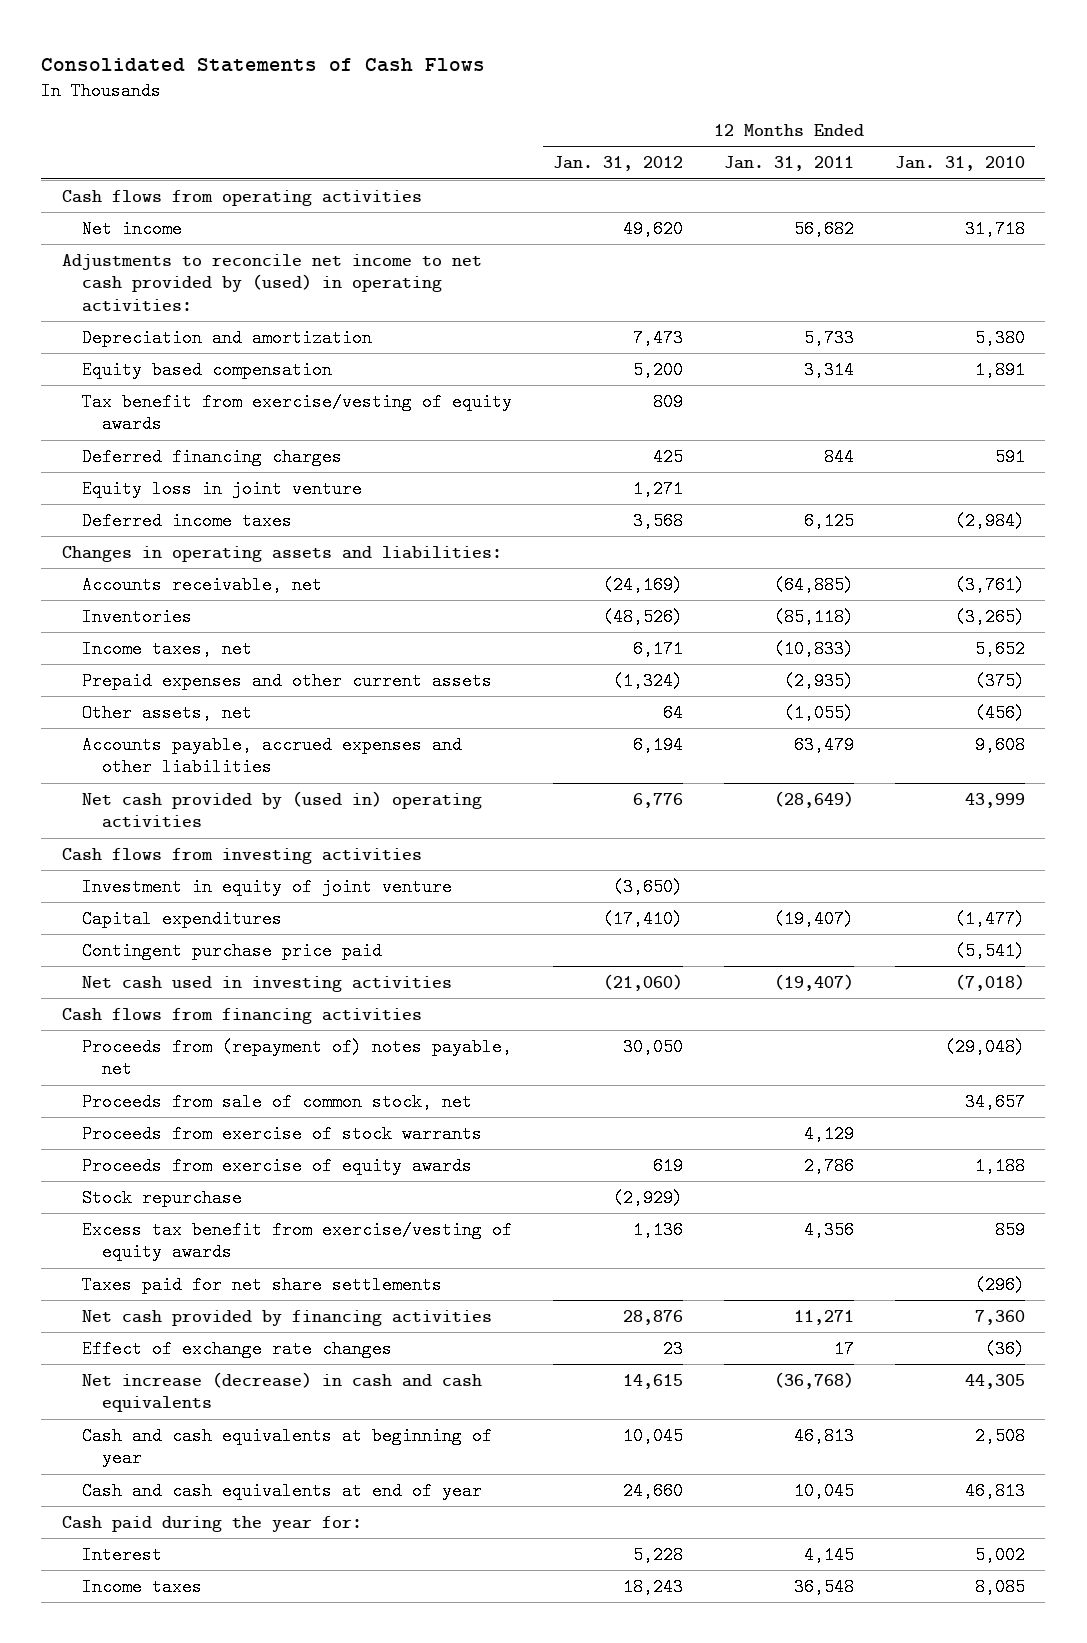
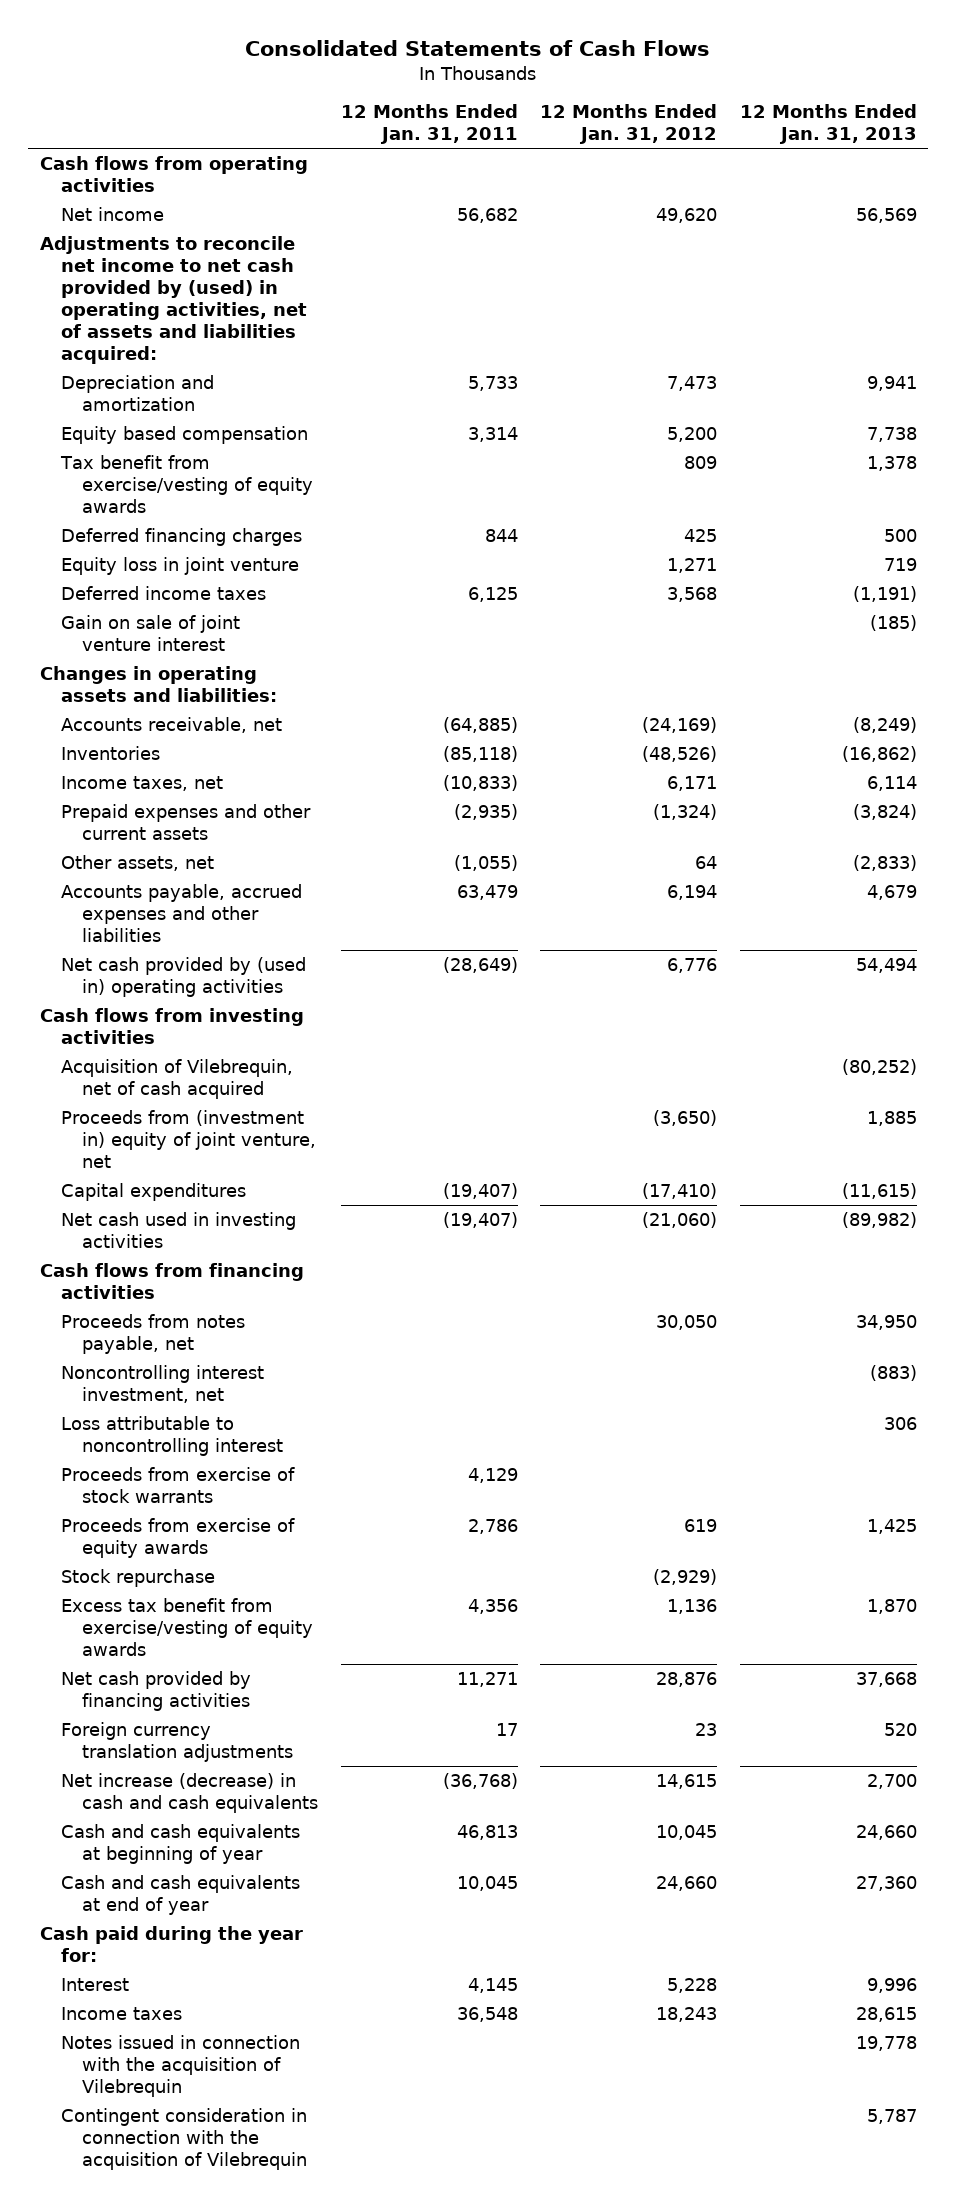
- | 12 Months Ended Jan. 31, 2012 | 12 Months Ended Jan. 31, 2011 | 12 Months Ended Jan. 31, 2010
+ | 12 Months Ended Jan. 31, 2011 | 12 Months Ended Jan. 31, 2012 | 12 Months Ended Jan. 31, 2013
- Adjustments to reconcile net income to net cash provided by (used) in operating activities:
+ Adjustments to reconcile net income to net cash provided by (used) in operating activities, net of assets and liabilities acquired:
+ Gain on sale of joint venture interest | | | (185)
- Investment in equity of joint venture | (3,650) | |
+ Acquisition of Vilebrequin, net of cash acquired | | | (80,252)
+ Proceeds from (investment in) equity of joint venture, net | | (3,650) | 1,885
- Contingent purchase price paid | | | (5,541)
- Proceeds from (repayment of) notes payable, net | 30,050 | | (29,048)
- Proceeds from sale of common stock, net | | | 34,657
+ Proceeds from notes payable, net | | 30,050 | 34,950
+ Noncontrolling interest investment, net | | | (883)
+ Loss attributable to noncontrolling interest | | | 306
- Taxes paid for net share settlements | | | (296)
- Effect of exchange rate changes | 23 | 17 | (36)
+ Foreign currency translation adjustments | 17 | 23 | 520
+ Notes issued in connection with the acquisition of Vilebrequin | | | 19,778
+ Contingent consideration in connection with the acquisition of Vilebrequin | | | 5,787

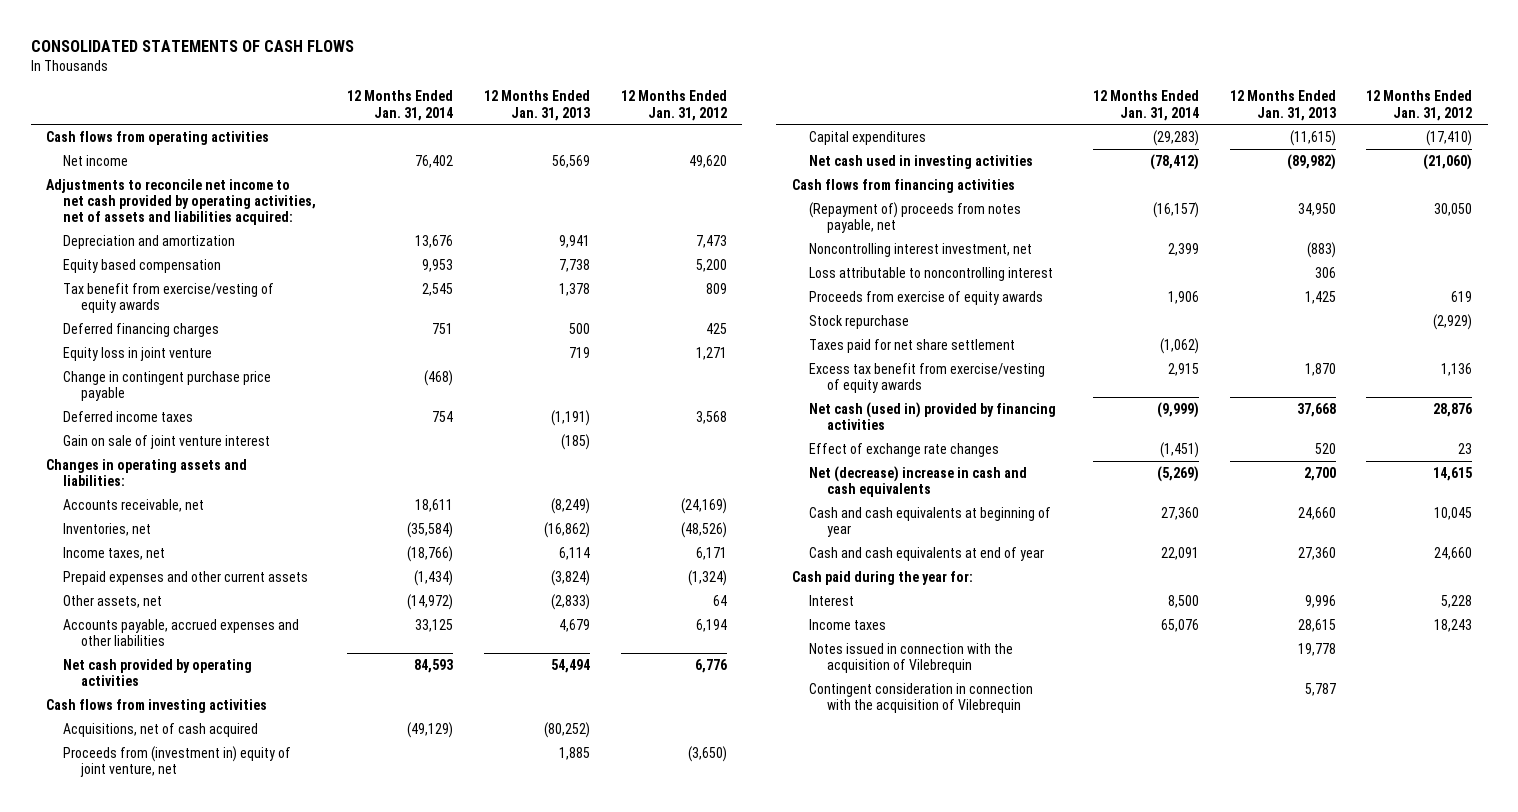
- Consolidated Statements of Cash Flows
+ CONSOLIDATED STATEMENTS OF CASH FLOWS
- | 12 Months Ended Jan. 31, 2011 | 12 Months Ended Jan. 31, 2012 | 12 Months Ended Jan. 31, 2013
+ | 12 Months Ended Jan. 31, 2014 | 12 Months Ended Jan. 31, 2013 | 12 Months Ended Jan. 31, 2012
- Adjustments to reconcile net income to net cash provided by (used) in operating activities, net of assets and liabilities acquired:
+ Adjustments to reconcile net income to net cash provided by operating activities, net of assets and liabilities acquired:
+ Change in contingent purchase price payable | (468) | |
- Inventories | (85,118) | (48,526) | (16,862)
+ Inventories, net | (35,584) | (16,862) | (48,526)
- Net cash provided by (used in) operating activities | (28,649) | 6,776 | 54,494
+ Net cash provided by operating activities | 84,593 | 54,494 | 6,776
- Acquisition of Vilebrequin, net of cash acquired | | | (80,252)
+ Acquisitions, net of cash acquired | (49,129) | (80,252) |
- Proceeds from notes payable, net | | 30,050 | 34,950
+ (Repayment of) proceeds from notes payable, net | (16,157) | 34,950 | 30,050
- Proceeds from exercise of stock warrants | 4,129 | |
+ Taxes paid for net share settlement | (1,062) | |
- Net cash provided by financing activities | 11,271 | 28,876 | 37,668
- Foreign currency translation adjustments | 17 | 23 | 520
- Net increase (decrease) in cash and cash equivalents | (36,768) | 14,615 | 2,700
+ Net cash (used in) provided by financing activities | (9,999) | 37,668 | 28,876
+ Effect of exchange rate changes | (1,451) | 520 | 23
+ Net (decrease) increase in cash and cash equivalents | (5,269) | 2,700 | 14,615

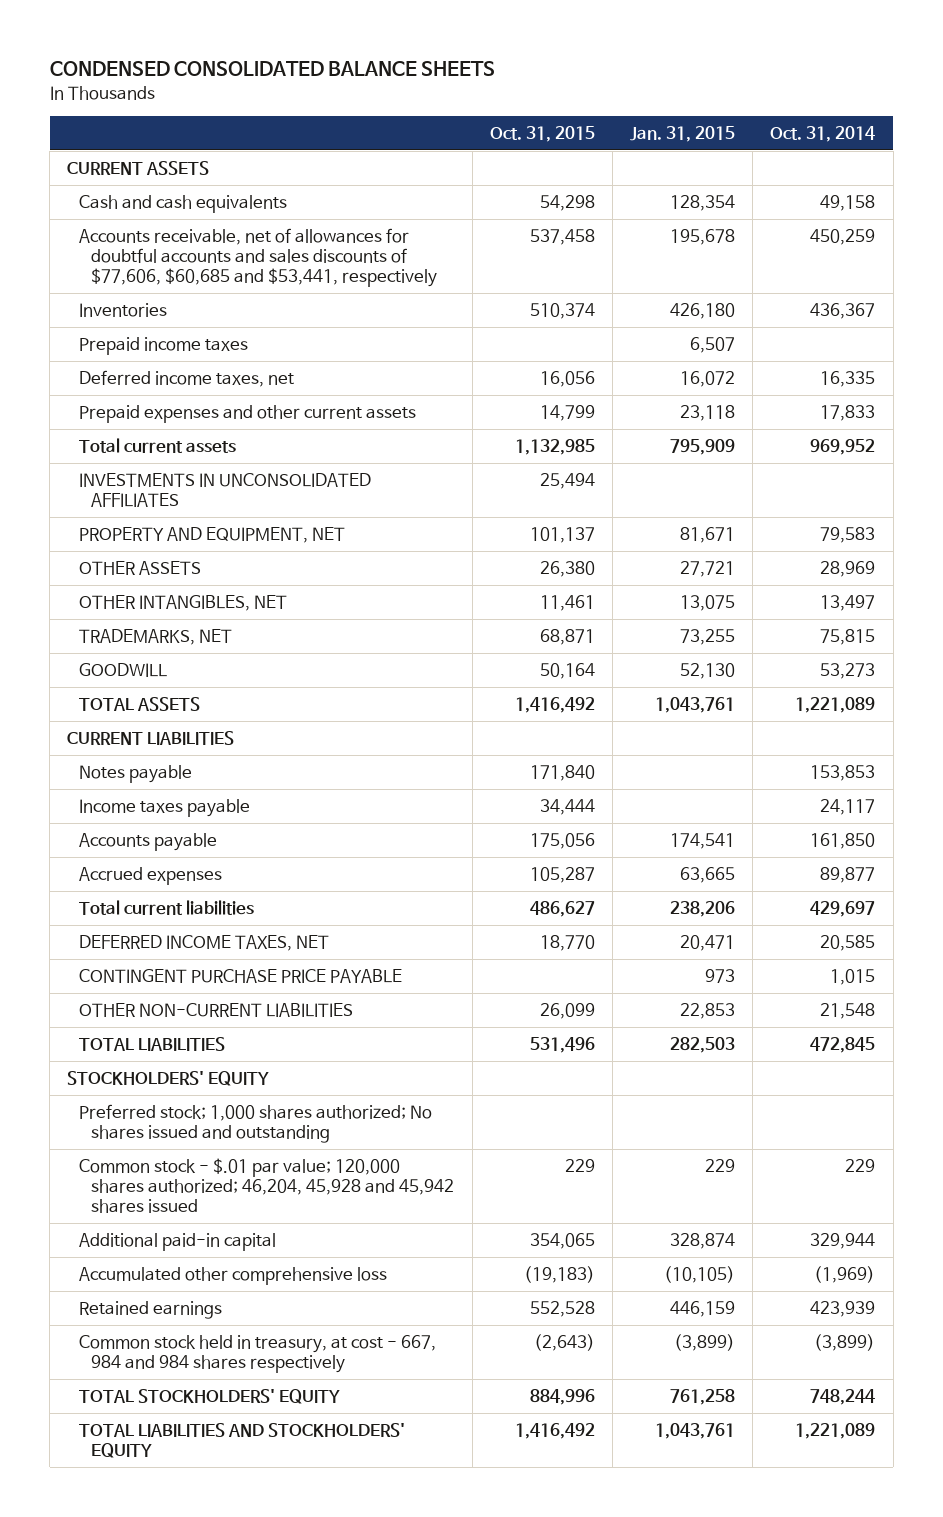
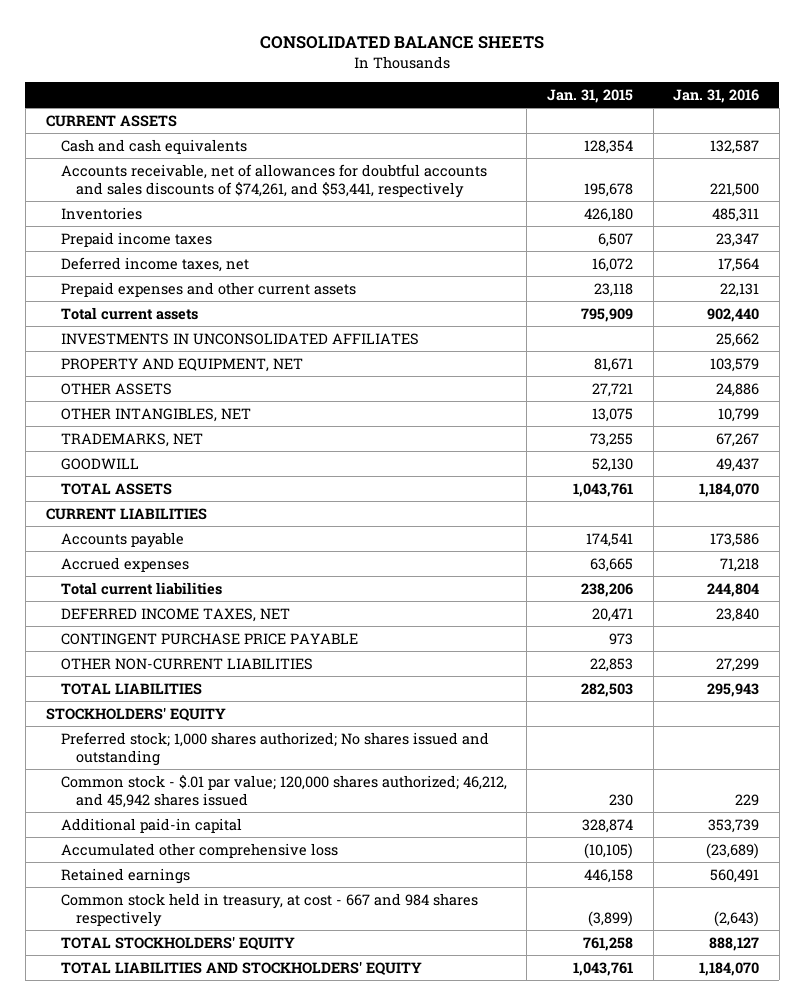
- CONDENSED CONSOLIDATED BALANCE SHEETS
+ CONSOLIDATED BALANCE SHEETS
- | Oct. 31, 2015 | Jan. 31, 2015 | Oct. 31, 2014
+ | Jan. 31, 2015 | Jan. 31, 2016
- Accounts receivable, net of allowances for doubtful accounts and sales discounts of $77,606, $60,685 and $53,441, respectively | 537,458 | 195,678 | 450,259
+ Accounts receivable, net of allowances for doubtful accounts and sales discounts of $74,261, and $53,441, respectively | 195,678 | 221,500
- Notes payable | 171,840 | | 153,853
- Income taxes payable | 34,444 | | 24,117
- Common stock - $.01 par value; 120,000 shares authorized; 46,204, 45,928 and 45,942 shares issued | 229 | 229 | 229
+ Common stock - $.01 par value; 120,000 shares authorized; 46,212, and 45,942 shares issued | 230 | 229
- Retained earnings | 552,528 | 446,159 | 423,939
- Common stock held in treasury, at cost - 667, 984 and 984 shares respectively | (2,643) | (3,899) | (3,899)
+ Retained earnings | 446,158 | 560,491
+ Common stock held in treasury, at cost - 667 and 984 shares respectively | (3,899) | (2,643)

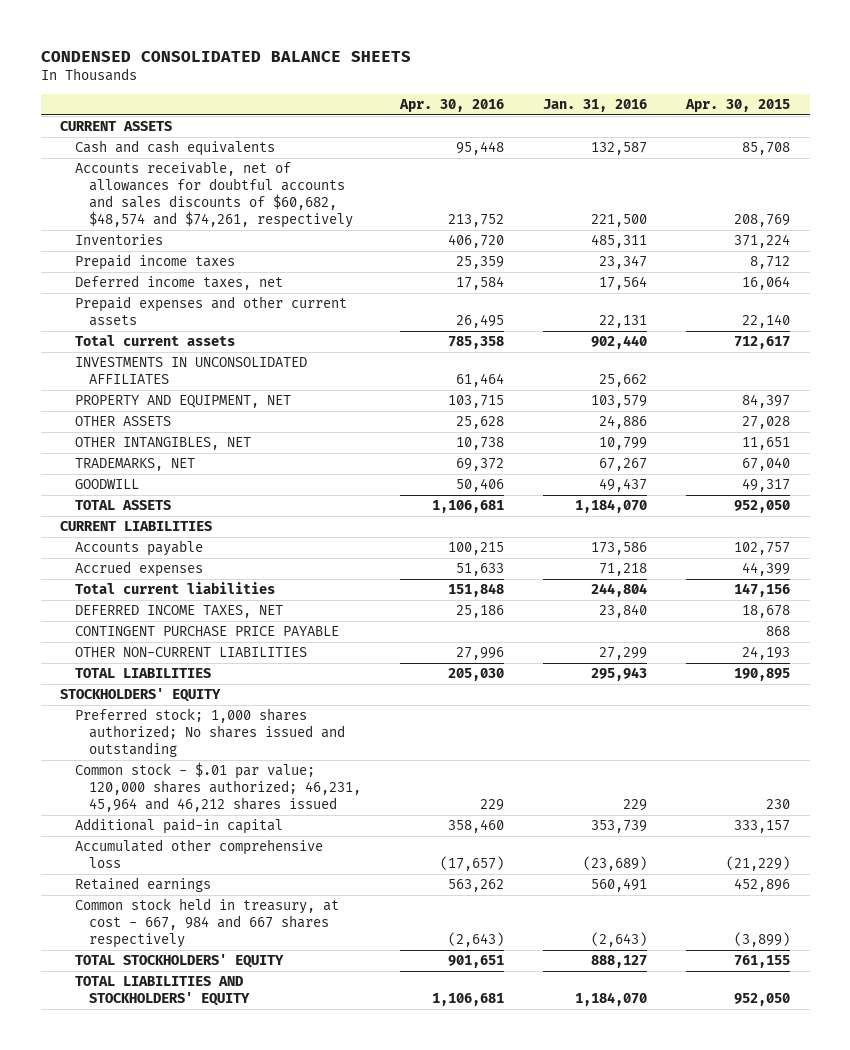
- CONSOLIDATED BALANCE SHEETS
+ CONDENSED CONSOLIDATED BALANCE SHEETS
- | Jan. 31, 2015 | Jan. 31, 2016
+ | Apr. 30, 2016 | Jan. 31, 2016 | Apr. 30, 2015
- Accounts receivable, net of allowances for doubtful accounts and sales discounts of $74,261, and $53,441, respectively | 195,678 | 221,500
+ Accounts receivable, net of allowances for doubtful accounts and sales discounts of $60,682, $48,574 and $74,261, respectively | 213,752 | 221,500 | 208,769
- Common stock - $.01 par value; 120,000 shares authorized; 46,212, and 45,942 shares issued | 230 | 229
+ Common stock - $.01 par value; 120,000 shares authorized; 46,231, 45,964 and 46,212 shares issued | 229 | 229 | 230
- Common stock held in treasury, at cost - 667 and 984 shares respectively | (3,899) | (2,643)
+ Common stock held in treasury, at cost - 667, 984 and 667 shares respectively | (2,643) | (2,643) | (3,899)

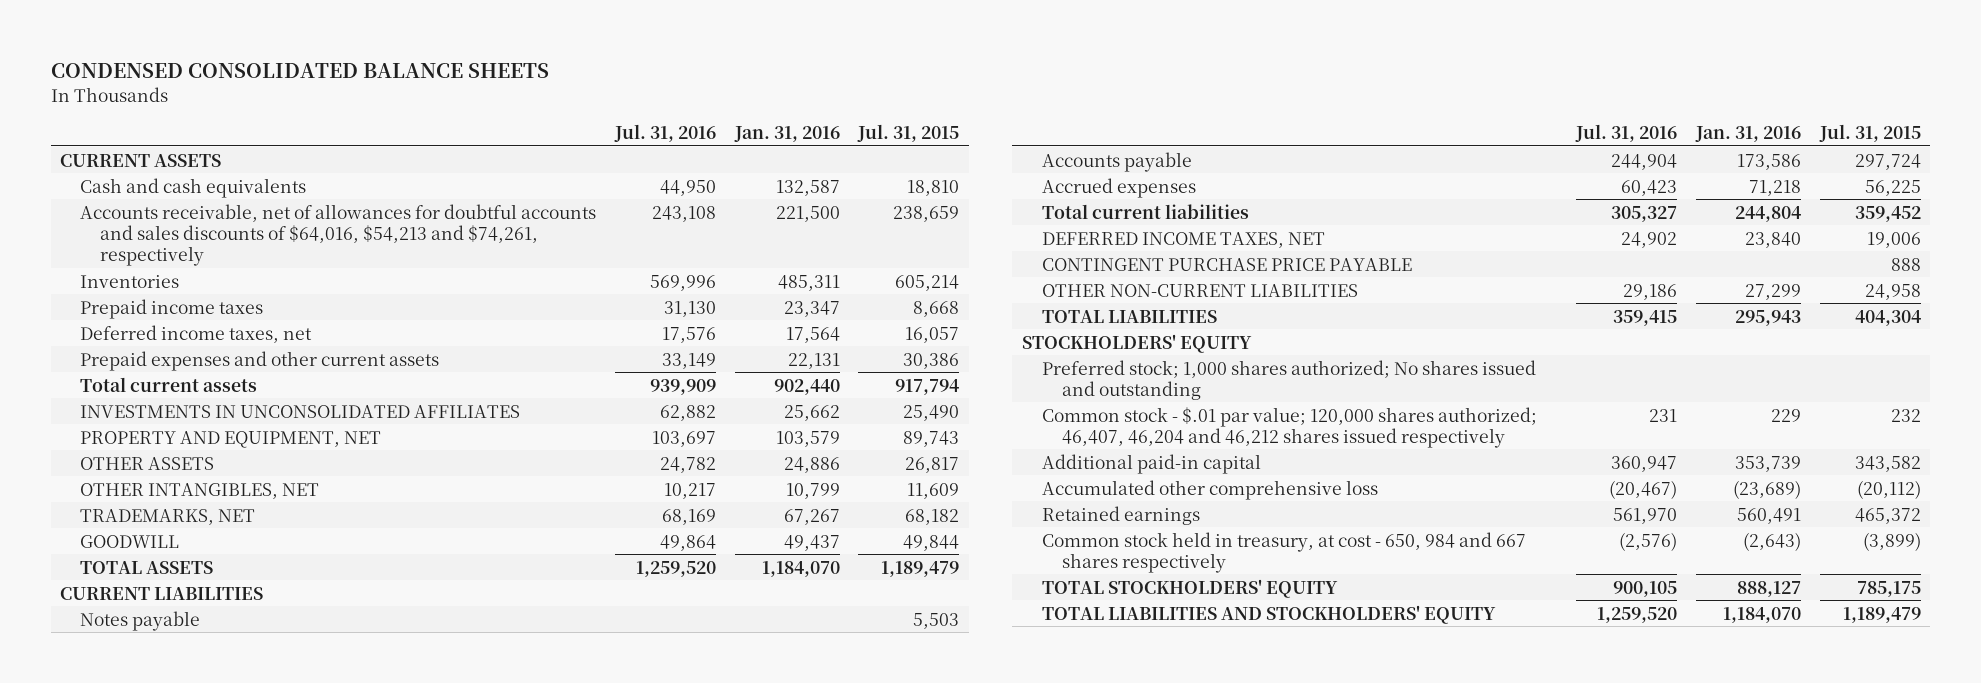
- | Apr. 30, 2016 | Jan. 31, 2016 | Apr. 30, 2015
+ | Jul. 31, 2016 | Jan. 31, 2016 | Jul. 31, 2015
- Accounts receivable, net of allowances for doubtful accounts and sales discounts of $60,682, $48,574 and $74,261, respectively | 213,752 | 221,500 | 208,769
+ Accounts receivable, net of allowances for doubtful accounts and sales discounts of $64,016, $54,213 and $74,261, respectively | 243,108 | 221,500 | 238,659
+ Notes payable | | | 5,503
- Common stock - $.01 par value; 120,000 shares authorized; 46,231, 45,964 and 46,212 shares issued | 229 | 229 | 230
+ Common stock - $.01 par value; 120,000 shares authorized; 46,407, 46,204 and 46,212 shares issued respectively | 231 | 229 | 232
- Common stock held in treasury, at cost - 667, 984 and 667 shares respectively | (2,643) | (2,643) | (3,899)
+ Common stock held in treasury, at cost - 650, 984 and 667 shares respectively | (2,576) | (2,643) | (3,899)

